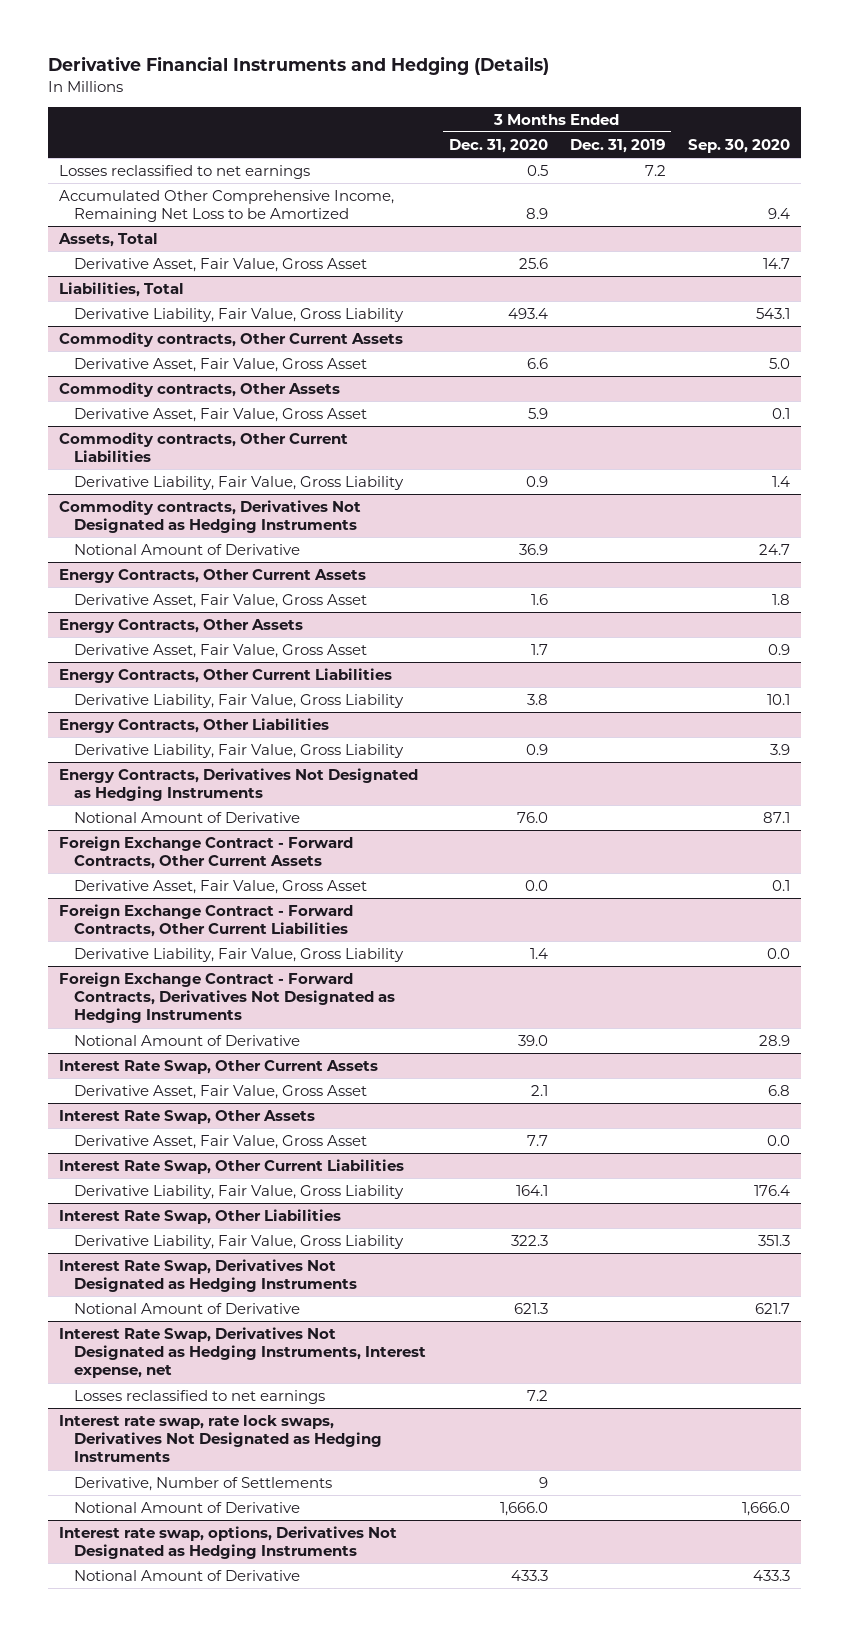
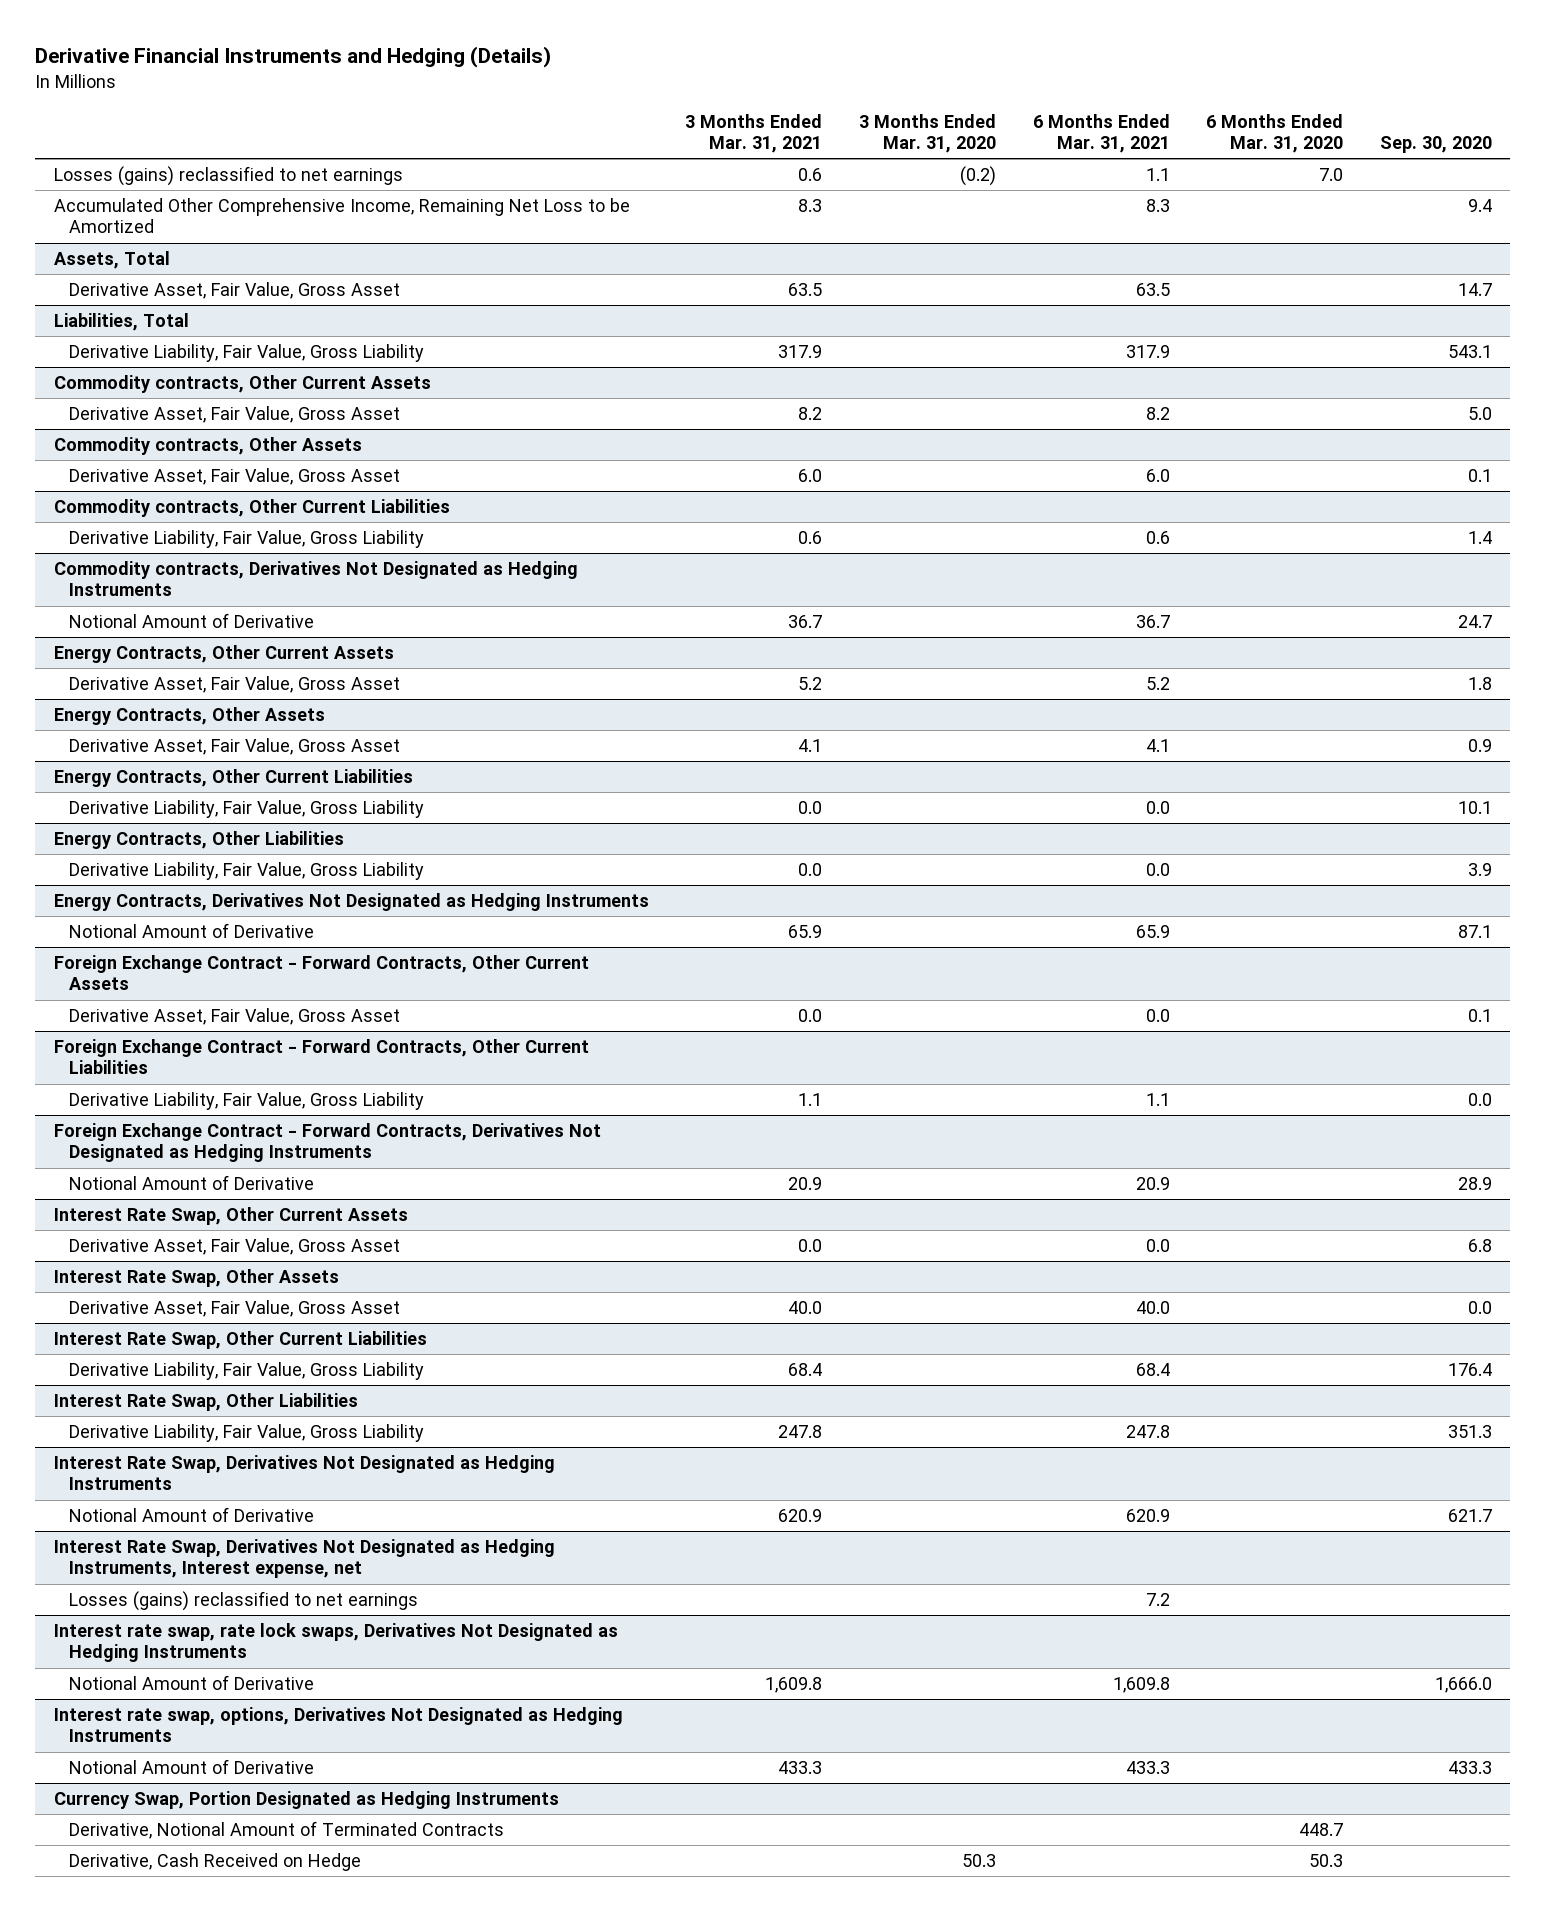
- | 3 Months Ended Dec. 31, 2020 | 3 Months Ended Dec. 31, 2019 | Sep. 30, 2020
+ | 3 Months Ended Mar. 31, 2021 | 3 Months Ended Mar. 31, 2020 | 6 Months Ended Mar. 31, 2021 | 6 Months Ended Mar. 31, 2020 | Sep. 30, 2020
- Losses reclassified to net earnings | 0.5 | 7.2 |
+ Losses (gains) reclassified to net earnings | 0.6 | (0.2) | 1.1 | 7.0 |
@ Interest Rate Swap, Derivatives Not Designated as Hedging Instruments, Interest expense, net
- Losses reclassified to net earnings | 7.2 | |
+ Losses (gains) reclassified to net earnings | | | 7.2 | |
@ Interest rate swap, rate lock swaps, Derivatives Not Designated as Hedging Instruments
- Derivative, Number of Settlements | 9 | |
+ Currency Swap, Portion Designated as Hedging Instruments
+ Derivative, Notional Amount of Terminated Contracts | | | | 448.7 |
+ Derivative, Cash Received on Hedge | | 50.3 | | 50.3 |

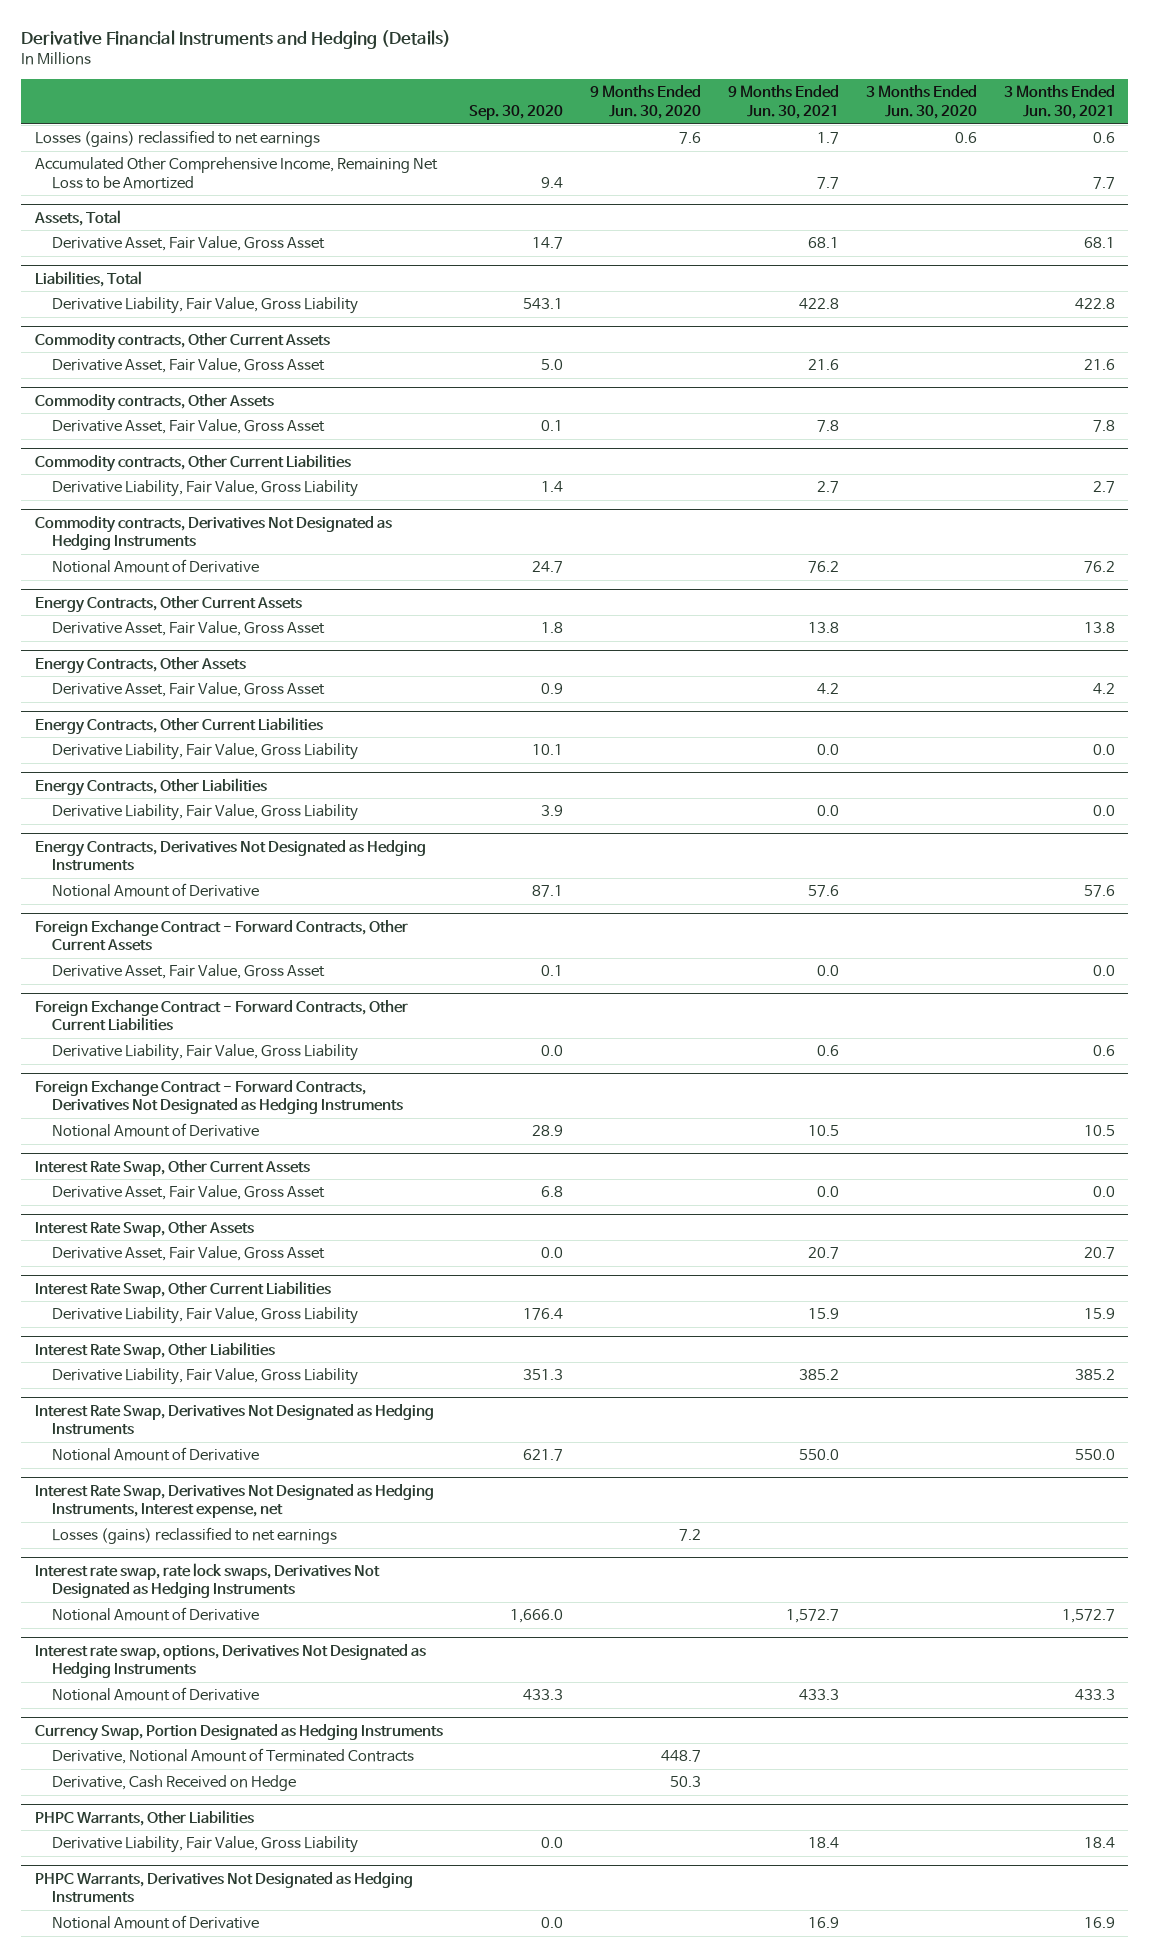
- | 3 Months Ended Mar. 31, 2021 | 3 Months Ended Mar. 31, 2020 | 6 Months Ended Mar. 31, 2021 | 6 Months Ended Mar. 31, 2020 | Sep. 30, 2020
+ | Sep. 30, 2020 | 9 Months Ended Jun. 30, 2020 | 9 Months Ended Jun. 30, 2021 | 3 Months Ended Jun. 30, 2020 | 3 Months Ended Jun. 30, 2021
+ PHPC Warrants, Other Liabilities
+ Derivative Liability, Fair Value, Gross Liability | 0.0 | | 18.4 | | 18.4
+ PHPC Warrants, Derivatives Not Designated as Hedging Instruments
+ Notional Amount of Derivative | 0.0 | | 16.9 | | 16.9

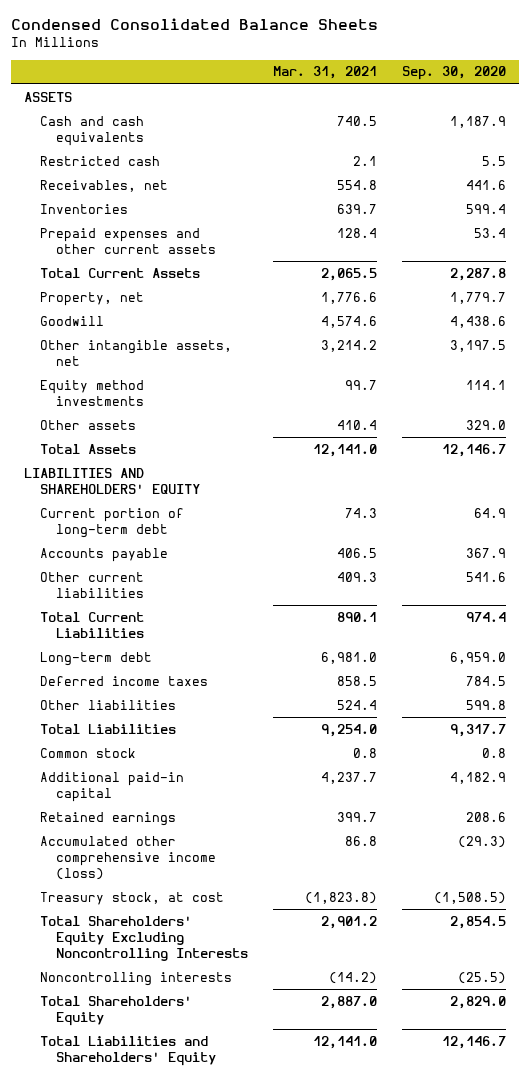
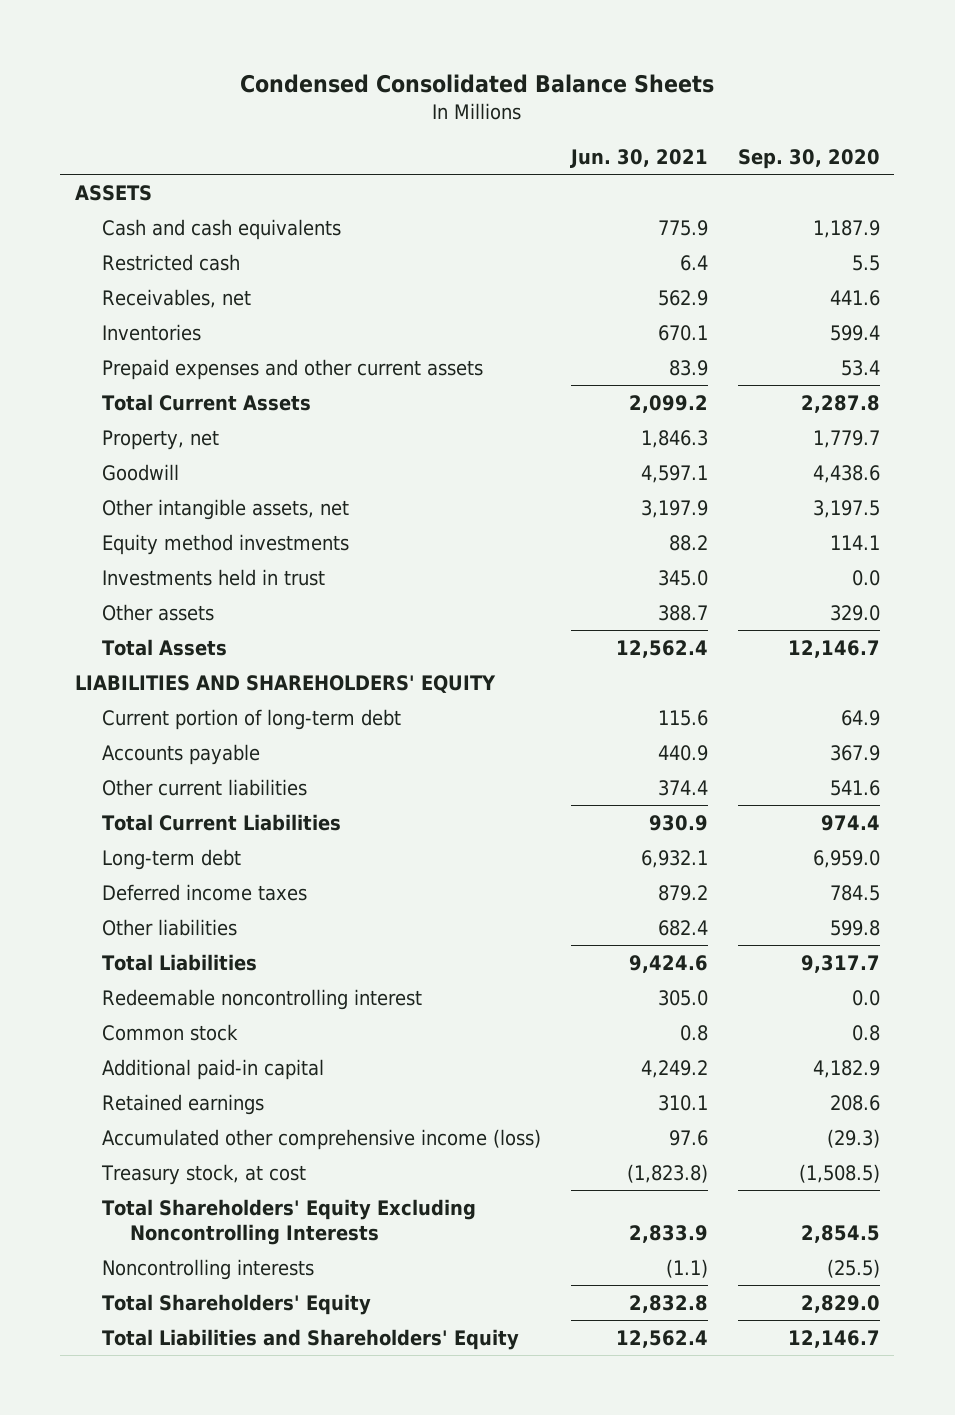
- | Mar. 31, 2021 | Sep. 30, 2020
+ | Jun. 30, 2021 | Sep. 30, 2020
+ Investments held in trust | 345.0 | 0.0
+ Redeemable noncontrolling interest | 305.0 | 0.0

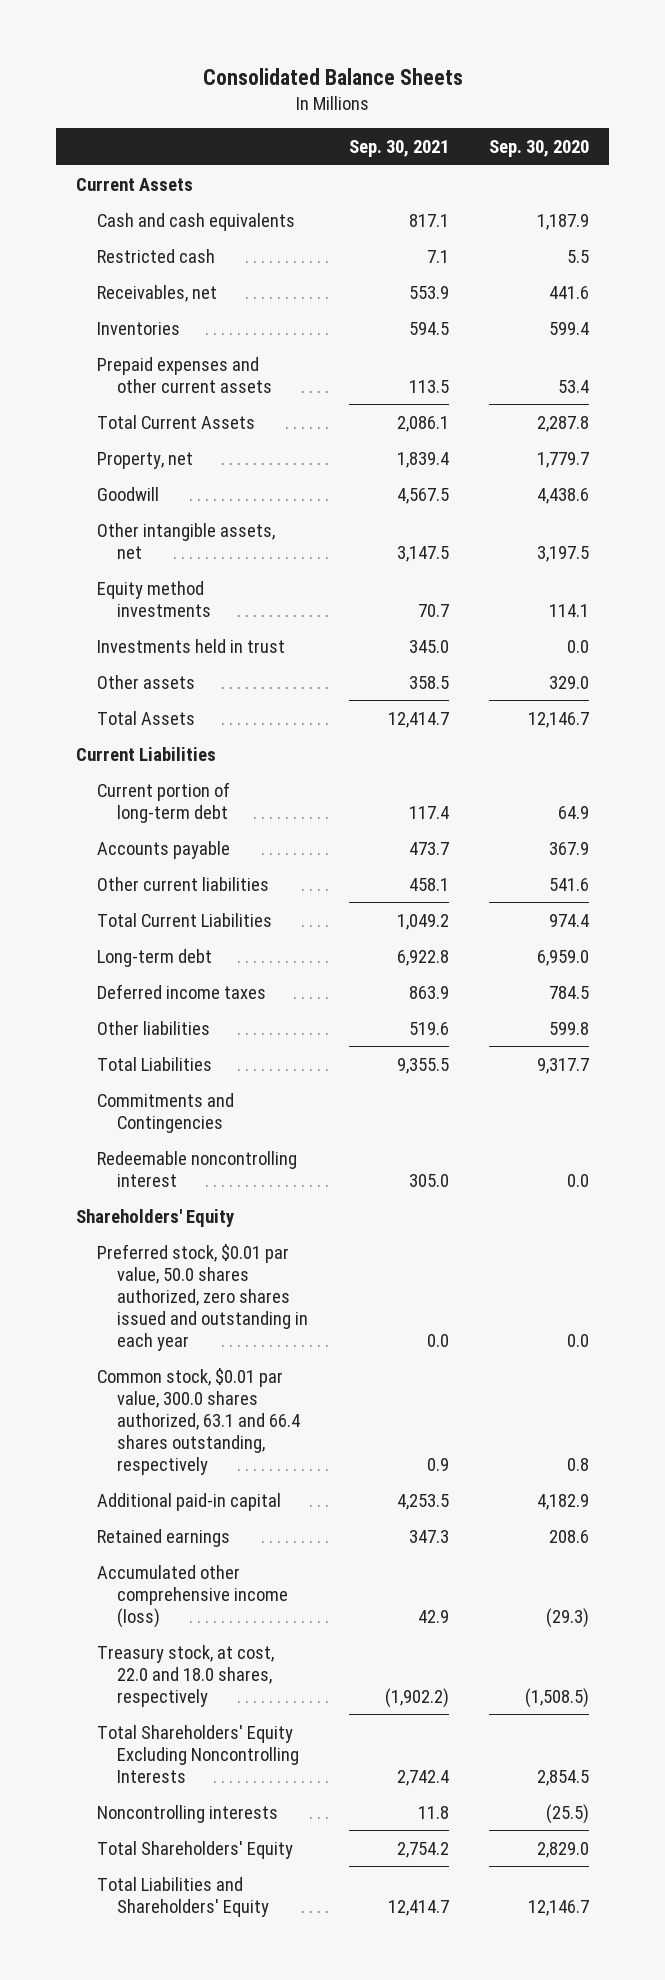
- Condensed Consolidated Balance Sheets
+ Consolidated Balance Sheets
- | Jun. 30, 2021 | Sep. 30, 2020
+ | Sep. 30, 2021 | Sep. 30, 2020
- ASSETS
+ Current Assets
- LIABILITIES AND SHAREHOLDERS' EQUITY
+ Current Liabilities
+ Commitments and Contingencies
- Common stock | 0.8 | 0.8
+ Shareholders' Equity
+ Preferred stock, $0.01 par value, 50.0 shares authorized, zero shares issued and outstanding in each year | 0.0 | 0.0
+ Common stock, $0.01 par value, 300.0 shares authorized, 63.1 and 66.4 shares outstanding, respectively | 0.9 | 0.8
- Treasury stock, at cost | (1,823.8) | (1,508.5)
+ Treasury stock, at cost, 22.0 and 18.0 shares, respectively | (1,902.2) | (1,508.5)

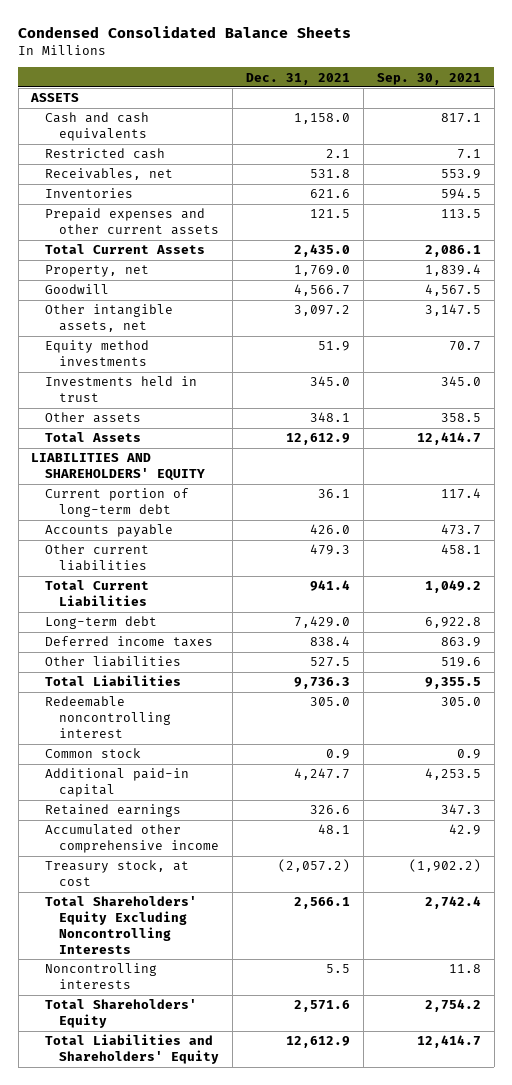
- Consolidated Balance Sheets
+ Condensed Consolidated Balance Sheets
- | Sep. 30, 2021 | Sep. 30, 2020
+ | Dec. 31, 2021 | Sep. 30, 2021
- Current Assets
+ ASSETS
- Current Liabilities
+ LIABILITIES AND SHAREHOLDERS' EQUITY
- Commitments and Contingencies
- Shareholders' Equity
- Preferred stock, $0.01 par value, 50.0 shares authorized, zero shares issued and outstanding in each year | 0.0 | 0.0
- Common stock, $0.01 par value, 300.0 shares authorized, 63.1 and 66.4 shares outstanding, respectively | 0.9 | 0.8
+ Common stock | 0.9 | 0.9
- Accumulated other comprehensive income (loss) | 42.9 | (29.3)
- Treasury stock, at cost, 22.0 and 18.0 shares, respectively | (1,902.2) | (1,508.5)
+ Accumulated other comprehensive income | 48.1 | 42.9
+ Treasury stock, at cost | (2,057.2) | (1,902.2)

